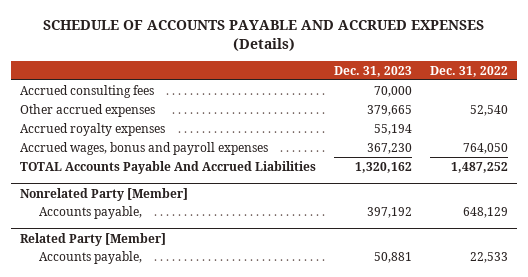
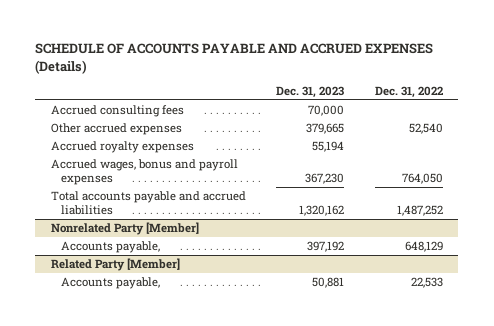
- TOTAL Accounts Payable And Accrued Liabilities | 1,320,162 | 1,487,252
+ Total accounts payable and accrued liabilities | 1,320,162 | 1,487,252

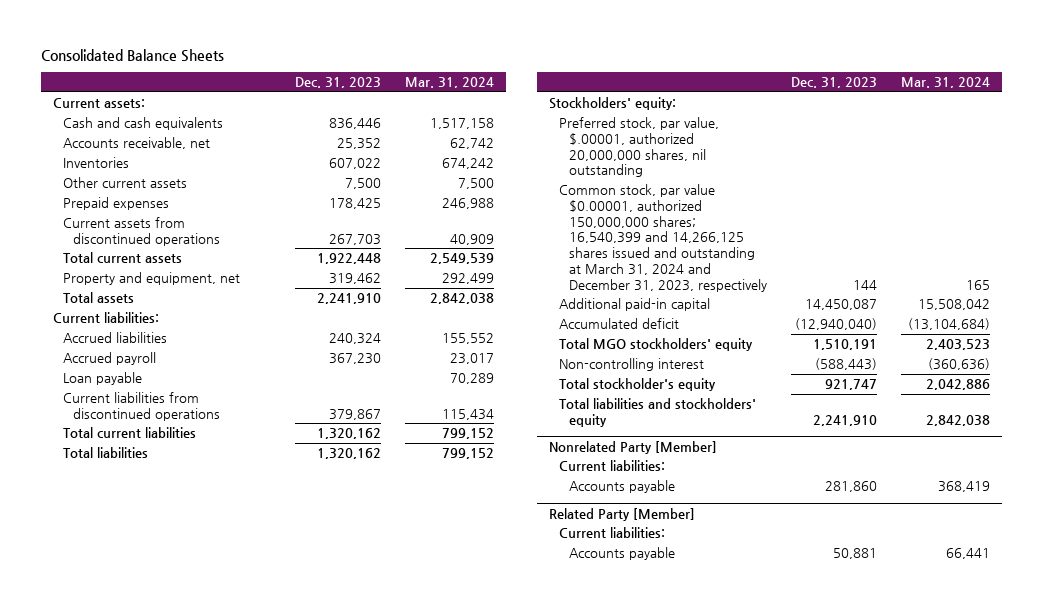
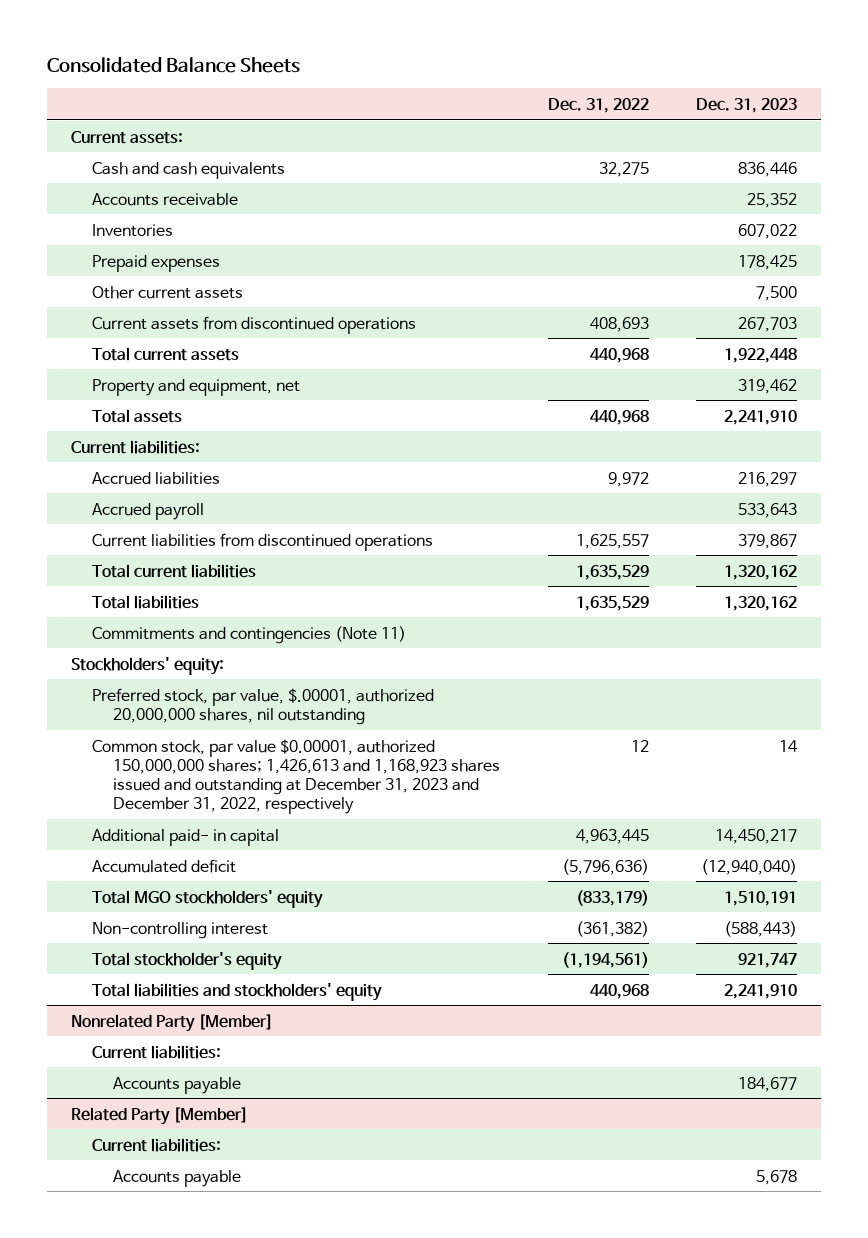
- | Dec. 31, 2023 | Mar. 31, 2024
+ | Dec. 31, 2022 | Dec. 31, 2023
- Accounts receivable, net | 25,352 | 62,742
+ Accounts receivable | | 25,352
moved down: Other current assets | | 7,500
- Accrued liabilities | 240,324 | 155,552
- Accrued payroll | 367,230 | 23,017
- Loan payable | | 70,289
+ Accrued liabilities | 9,972 | 216,297
+ Accrued payroll | | 533,643
+ Commitments and contingencies (Note 11)
- Common stock, par value $0.00001, authorized 150,000,000 shares; 16,540,399 and 14,266,125 shares issued and outstanding at March 31, 2024 and December 31, 2023, respectively | 144 | 165
- Additional paid-in capital | 14,450,087 | 15,508,042
+ Common stock, par value $0.00001, authorized 150,000,000 shares; 1,426,613 and 1,168,923 shares issued and outstanding at December 31, 2023 and December 31, 2022, respectively | 12 | 14
+ Additional paid- in capital | 4,963,445 | 14,450,217
@ Nonrelated Party [Member]
- Accounts payable | 281,860 | 368,419
+ Accounts payable | | 184,677
@ Related Party [Member]
- Accounts payable | 50,881 | 66,441
+ Accounts payable | | 5,678

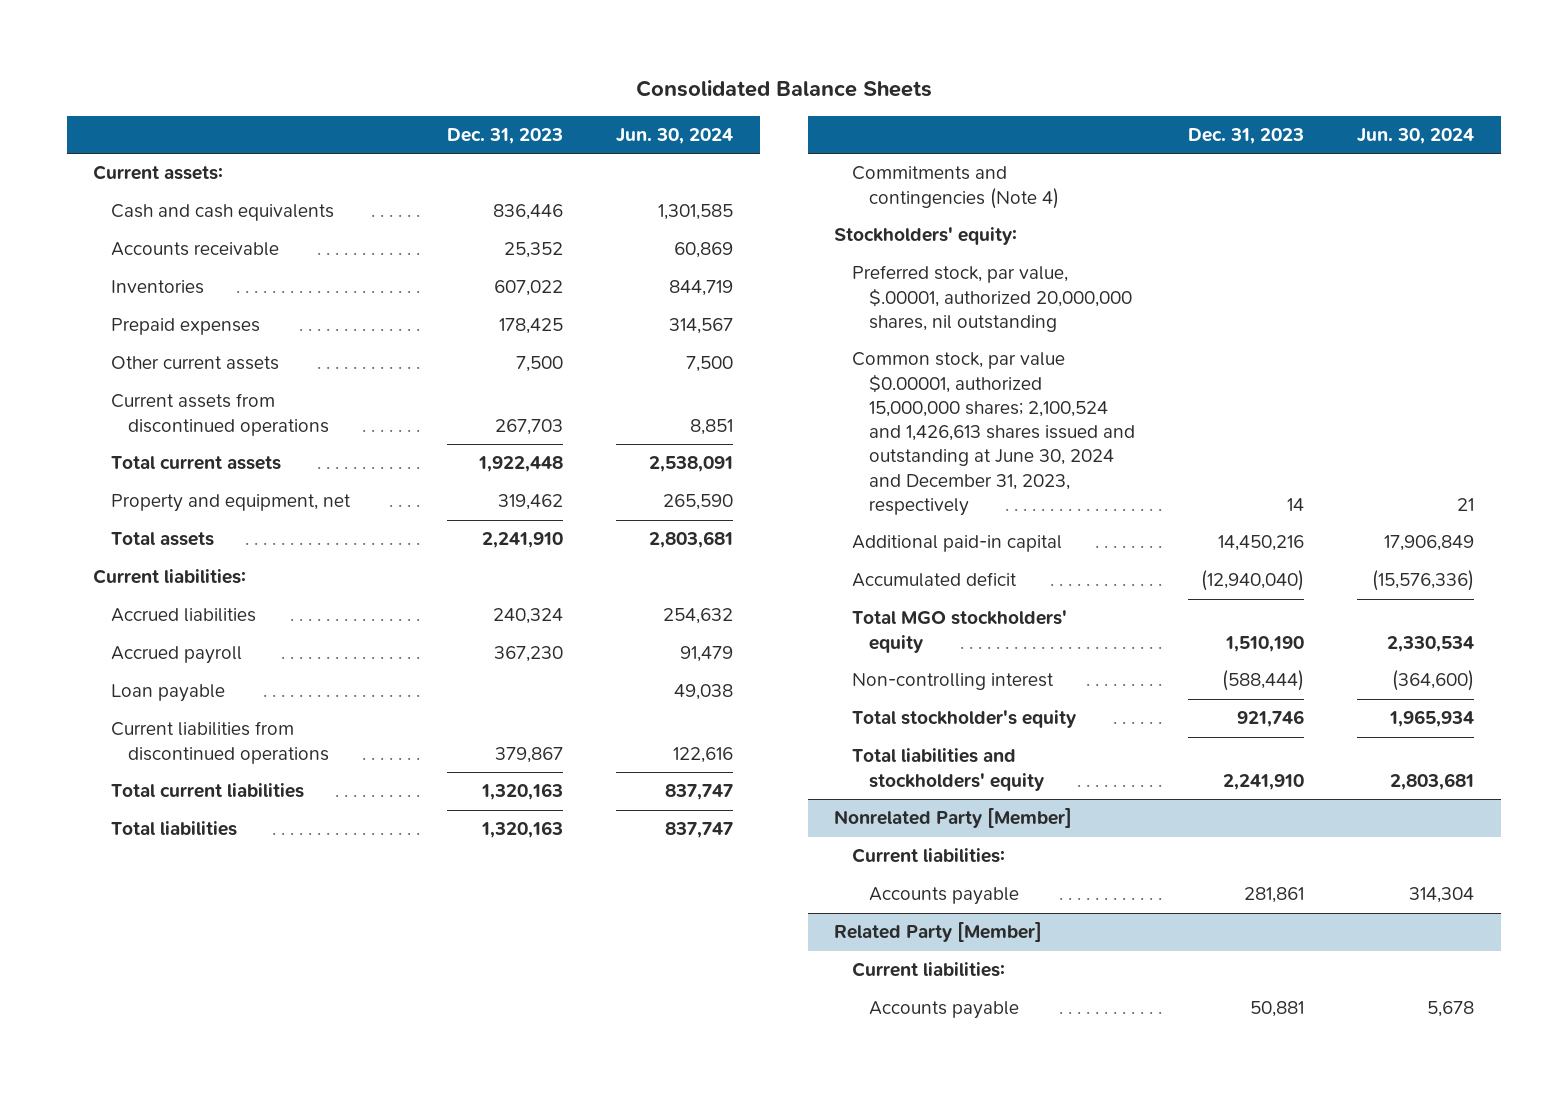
- | Dec. 31, 2022 | Dec. 31, 2023
+ | Dec. 31, 2023 | Jun. 30, 2024
- Accrued liabilities | 9,972 | 216,297
- Accrued payroll | | 533,643
+ Accrued liabilities | 240,324 | 254,632
+ Accrued payroll | 367,230 | 91,479
+ Loan payable | | 49,038
- Total current liabilities | 1,635,529 | 1,320,162
- Total liabilities | 1,635,529 | 1,320,162
- Commitments and contingencies (Note 11)
+ Total current liabilities | 1,320,163 | 837,747
+ Total liabilities | 1,320,163 | 837,747
+ Commitments and contingencies (Note 4)
- Common stock, par value $0.00001, authorized 150,000,000 shares; 1,426,613 and 1,168,923 shares issued and outstanding at December 31, 2023 and December 31, 2022, respectively | 12 | 14
- Additional paid- in capital | 4,963,445 | 14,450,217
+ Common stock, par value $0.00001, authorized 15,000,000 shares; 2,100,524 and 1,426,613 shares issued and outstanding at June 30, 2024 and December 31, 2023, respectively | 14 | 21
+ Additional paid-in capital | 14,450,216 | 17,906,849
- Total MGO stockholders' equity | (833,179) | 1,510,191
- Non-controlling interest | (361,382) | (588,443)
- Total stockholder's equity | (1,194,561) | 921,747
+ Total MGO stockholders' equity | 1,510,190 | 2,330,534
+ Non-controlling interest | (588,444) | (364,600)
+ Total stockholder's equity | 921,746 | 1,965,934
@ Nonrelated Party [Member]
- Accounts payable | | 184,677
+ Accounts payable | 281,861 | 314,304
@ Related Party [Member]
- Accounts payable | | 5,678
+ Accounts payable | 50,881 | 5,678

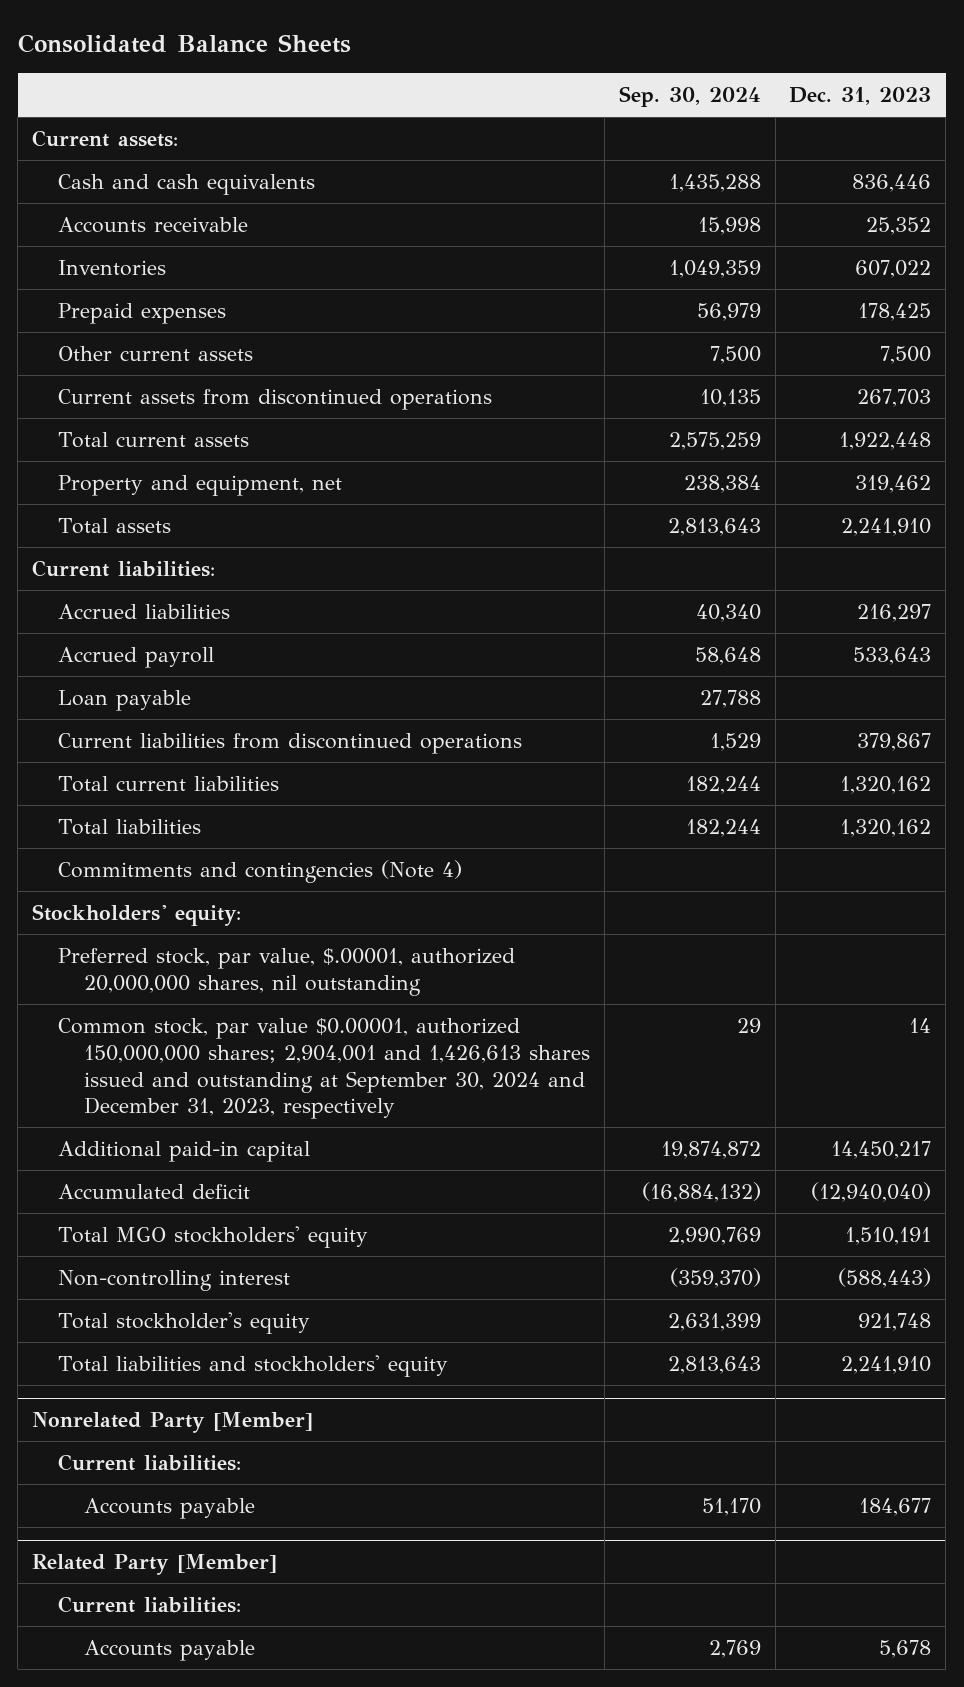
- | Dec. 31, 2023 | Jun. 30, 2024
+ | Sep. 30, 2024 | Dec. 31, 2023
- Accrued liabilities | 240,324 | 254,632
- Accrued payroll | 367,230 | 91,479
+ Accrued liabilities | 40,340 | 216,297
+ Accrued payroll | 58,648 | 533,643
- Total current liabilities | 1,320,163 | 837,747
- Total liabilities | 1,320,163 | 837,747
+ Total current liabilities | 182,244 | 1,320,162
+ Total liabilities | 182,244 | 1,320,162
- Common stock, par value $0.00001, authorized 15,000,000 shares; 2,100,524 and 1,426,613 shares issued and outstanding at June 30, 2024 and December 31, 2023, respectively | 14 | 21
- Additional paid-in capital | 14,450,216 | 17,906,849
+ Common stock, par value $0.00001, authorized 150,000,000 shares; 2,904,001 and 1,426,613 shares issued and outstanding at September 30, 2024 and December 31, 2023, respectively | 29 | 14
+ Additional paid-in capital | 19,874,872 | 14,450,217
- Total MGO stockholders' equity | 1,510,190 | 2,330,534
- Non-controlling interest | (588,444) | (364,600)
- Total stockholder's equity | 921,746 | 1,965,934
+ Total MGO stockholders' equity | 2,990,769 | 1,510,191
+ Non-controlling interest | (359,370) | (588,443)
+ Total stockholder's equity | 2,631,399 | 921,748
@ Nonrelated Party [Member]
- Accounts payable | 281,861 | 314,304
+ Accounts payable | 51,170 | 184,677
@ Related Party [Member]
- Accounts payable | 50,881 | 5,678
+ Accounts payable | 2,769 | 5,678

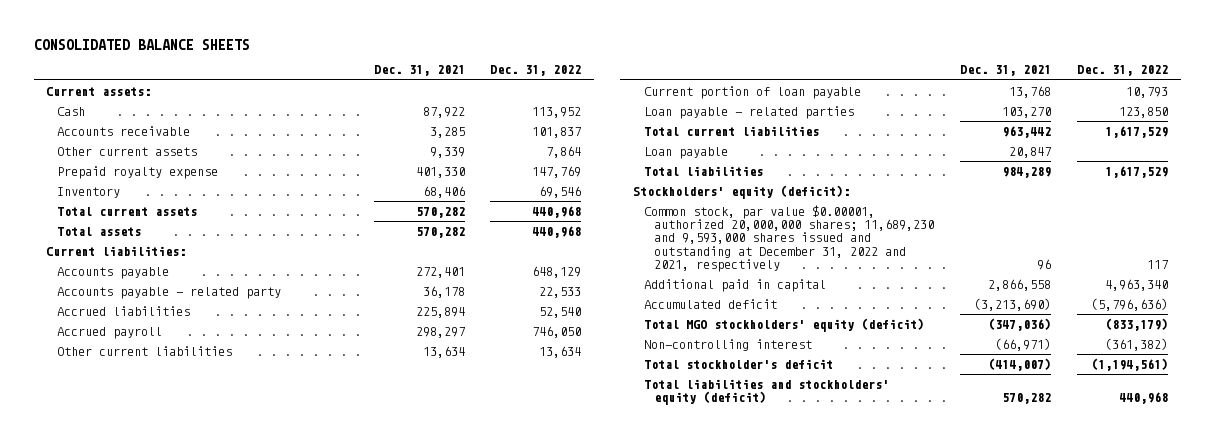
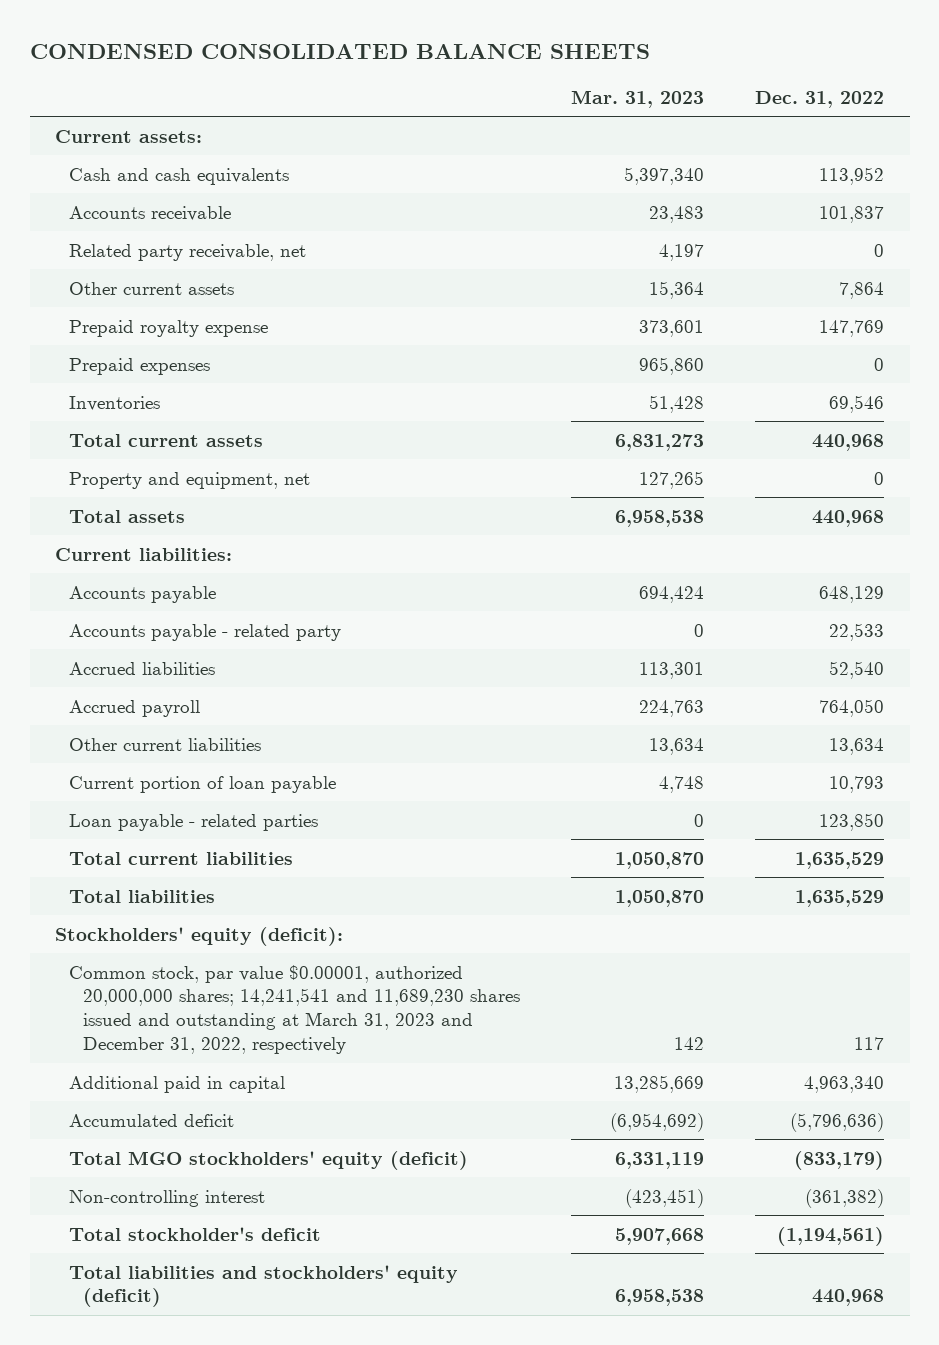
- CONSOLIDATED BALANCE SHEETS
+ CONDENSED CONSOLIDATED BALANCE SHEETS
- | Dec. 31, 2021 | Dec. 31, 2022
+ | Mar. 31, 2023 | Dec. 31, 2022
- Cash | 87,922 | 113,952
+ Cash and cash equivalents | 5,397,340 | 113,952
+ Related party receivable, net | 4,197 | 0
- Inventory | 68,406 | 69,546
+ Prepaid expenses | 965,860 | 0
+ Inventories | 51,428 | 69,546
+ Property and equipment, net | 127,265 | 0
- Accrued payroll | 298,297 | 746,050
+ Accrued payroll | 224,763 | 764,050
- Total current liabilities | 963,442 | 1,617,529
- Loan payable | 20,847 |
- Total liabilities | 984,289 | 1,617,529
+ Total current liabilities | 1,050,870 | 1,635,529
+ Total liabilities | 1,050,870 | 1,635,529
- Common stock, par value $0.00001, authorized 20,000,000 shares; 11,689,230 and 9,593,000 shares issued and outstanding at December 31, 2022 and 2021, respectively | 96 | 117
+ Common stock, par value $0.00001, authorized 20,000,000 shares; 14,241,541 and 11,689,230 shares issued and outstanding at March 31, 2023 and December 31, 2022, respectively | 142 | 117

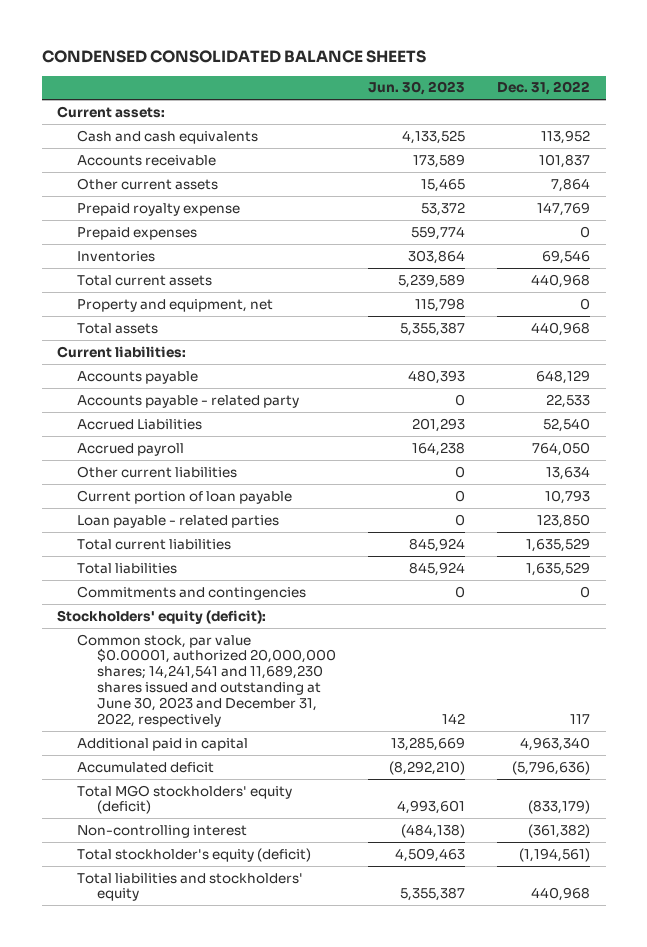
- | Mar. 31, 2023 | Dec. 31, 2022
+ | Jun. 30, 2023 | Dec. 31, 2022
- Related party receivable, net | 4,197 | 0
- Accrued liabilities | 113,301 | 52,540
+ Accrued Liabilities | 201,293 | 52,540
+ Commitments and contingencies | 0 | 0
- Common stock, par value $0.00001, authorized 20,000,000 shares; 14,241,541 and 11,689,230 shares issued and outstanding at March 31, 2023 and December 31, 2022, respectively | 142 | 117
+ Common stock, par value $0.00001, authorized 20,000,000 shares; 14,241,541 and 11,689,230 shares issued and outstanding at June 30, 2023 and December 31, 2022, respectively | 142 | 117
- Total stockholder's deficit | 5,907,668 | (1,194,561)
- Total liabilities and stockholders' equity (deficit) | 6,958,538 | 440,968
+ Total stockholder's equity (deficit) | 4,509,463 | (1,194,561)
+ Total liabilities and stockholders' equity | 5,355,387 | 440,968

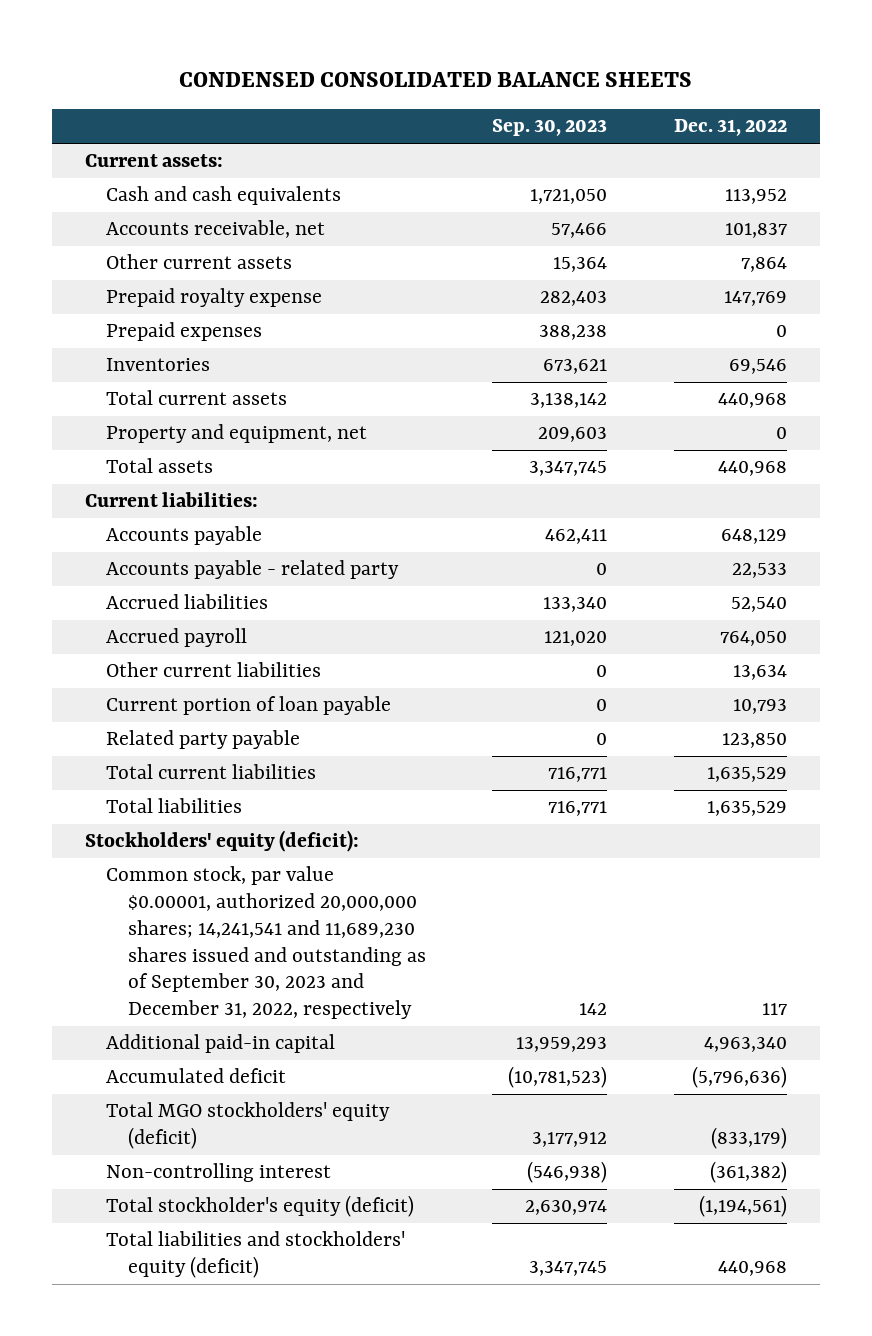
- | Jun. 30, 2023 | Dec. 31, 2022
+ | Sep. 30, 2023 | Dec. 31, 2022
- Accounts receivable | 173,589 | 101,837
+ Accounts receivable, net | 57,466 | 101,837
- Accrued Liabilities | 201,293 | 52,540
+ Accrued liabilities | 133,340 | 52,540
- Loan payable - related parties | 0 | 123,850
+ Related party payable | 0 | 123,850
- Commitments and contingencies | 0 | 0
- Common stock, par value $0.00001, authorized 20,000,000 shares; 14,241,541 and 11,689,230 shares issued and outstanding at June 30, 2023 and December 31, 2022, respectively | 142 | 117
- Additional paid in capital | 13,285,669 | 4,963,340
+ Common stock, par value $0.00001, authorized 20,000,000 shares; 14,241,541 and 11,689,230 shares issued and outstanding as of September 30, 2023 and December 31, 2022, respectively | 142 | 117
+ Additional paid-in capital | 13,959,293 | 4,963,340
- Total liabilities and stockholders' equity | 5,355,387 | 440,968
+ Total liabilities and stockholders' equity (deficit) | 3,347,745 | 440,968

